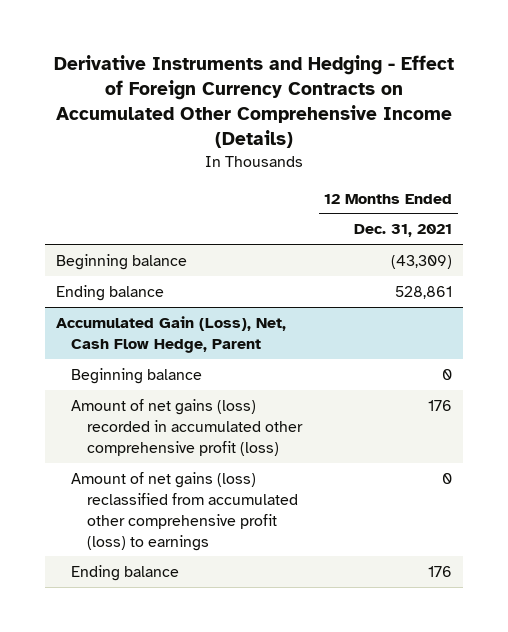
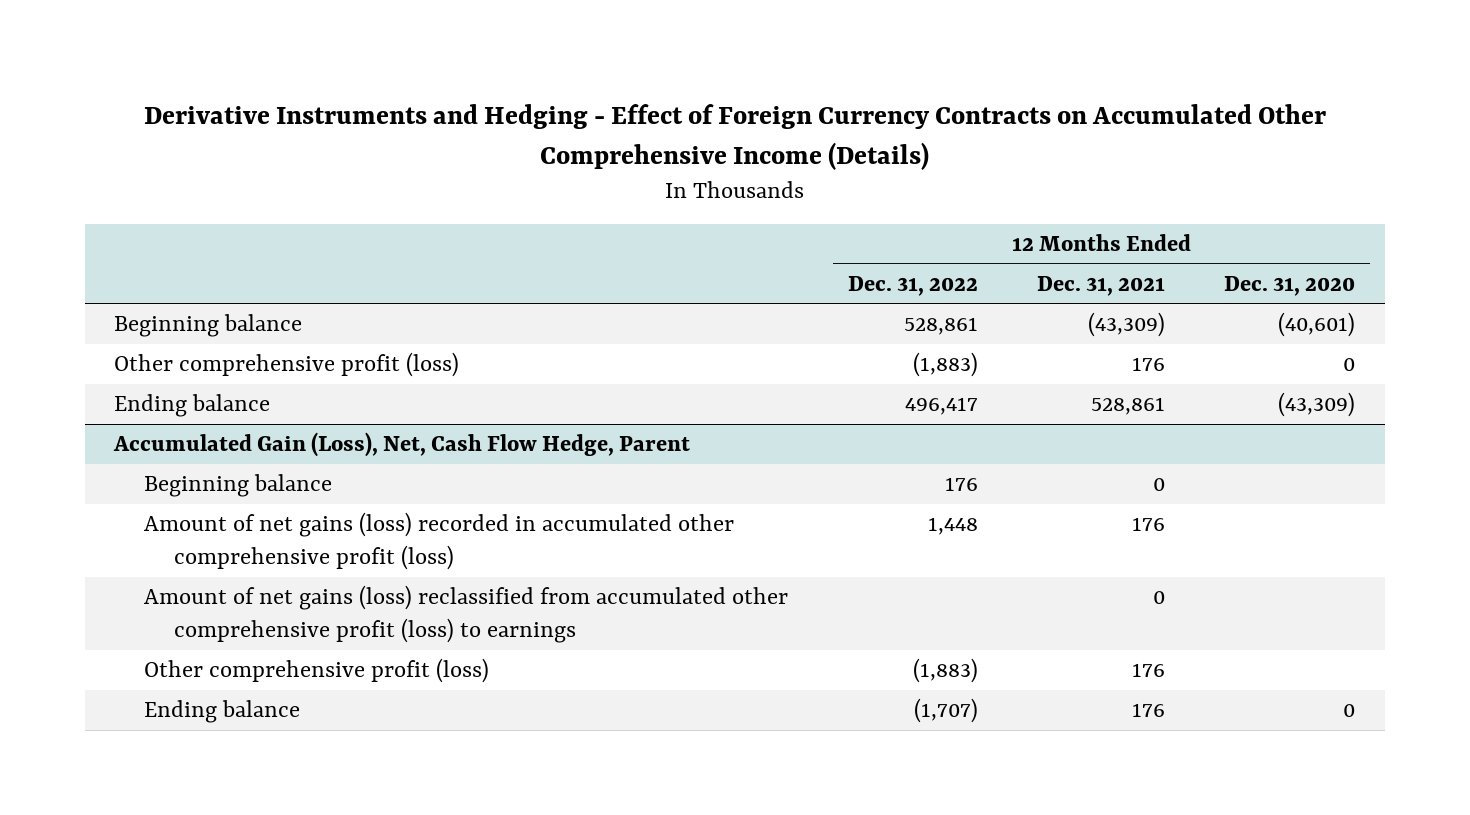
- | 12 Months Ended Dec. 31, 2021
+ | 12 Months Ended Dec. 31, 2022 | 12 Months Ended Dec. 31, 2021 | 12 Months Ended Dec. 31, 2020
+ Other comprehensive profit (loss) | (1,883) | 176 | 0
@ Accumulated Gain (Loss), Net, Cash Flow Hedge, Parent
+ Other comprehensive profit (loss) | (1,883) | 176 |

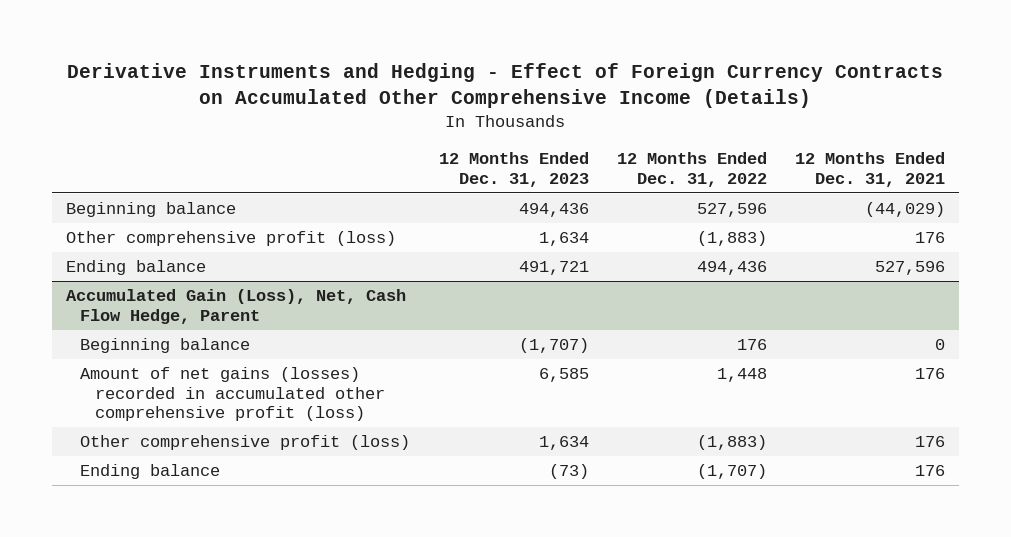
- | 12 Months Ended Dec. 31, 2022 | 12 Months Ended Dec. 31, 2021 | 12 Months Ended Dec. 31, 2020
+ | 12 Months Ended Dec. 31, 2023 | 12 Months Ended Dec. 31, 2022 | 12 Months Ended Dec. 31, 2021
- Beginning balance | 528,861 | (43,309) | (40,601)
+ Beginning balance | 494,436 | 527,596 | (44,029)
- Ending balance | 496,417 | 528,861 | (43,309)
+ Ending balance | 491,721 | 494,436 | 527,596
@ Accumulated Gain (Loss), Net, Cash Flow Hedge, Parent
- Amount of net gains (loss) recorded in accumulated other comprehensive profit (loss) | 1,448 | 176 |
- Amount of net gains (loss) reclassified from accumulated other comprehensive profit (loss) to earnings | | 0 |
+ Amount of net gains (losses) recorded in accumulated other comprehensive profit (loss) | 6,585 | 1,448 | 176

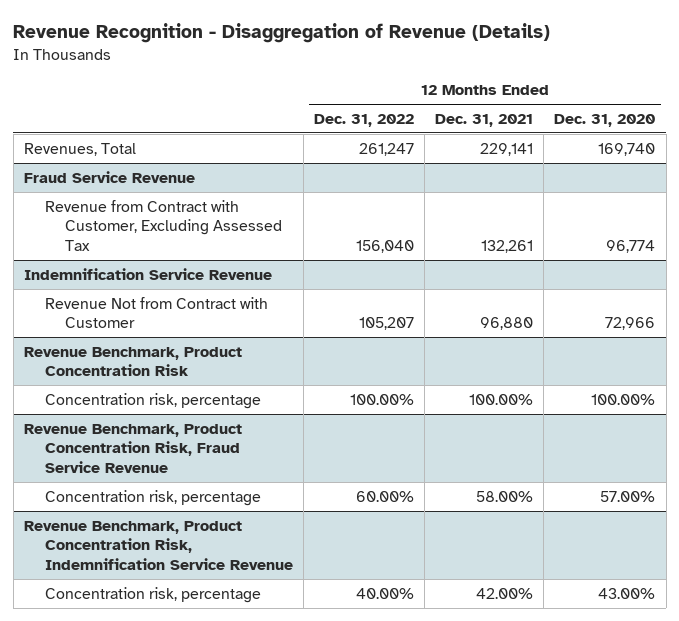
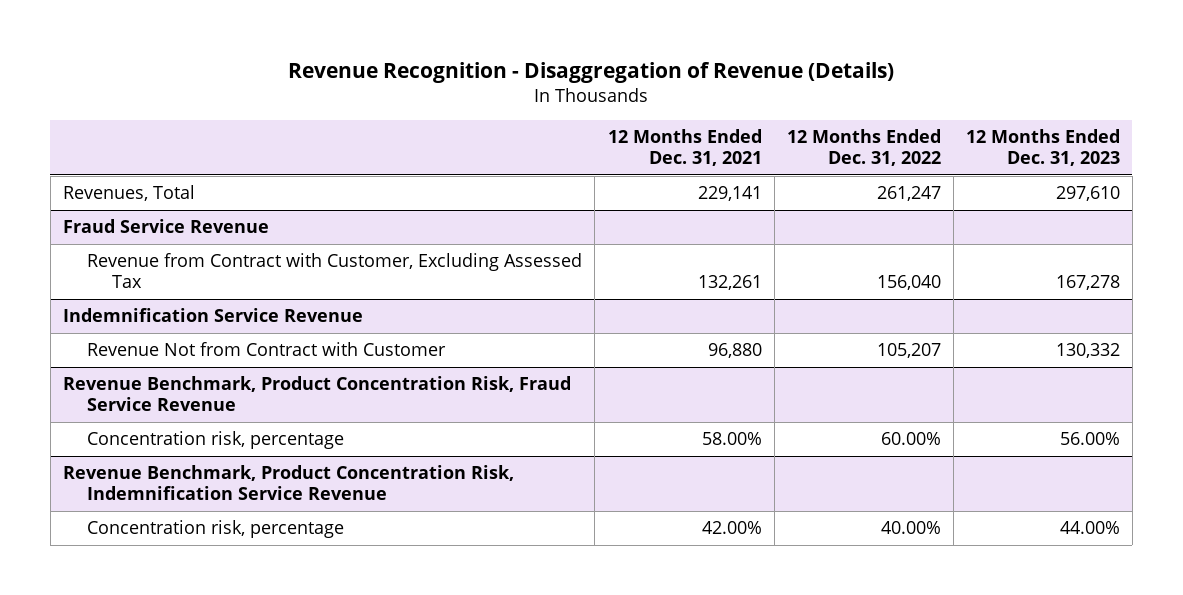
- | 12 Months Ended Dec. 31, 2022 | 12 Months Ended Dec. 31, 2021 | 12 Months Ended Dec. 31, 2020
+ | 12 Months Ended Dec. 31, 2021 | 12 Months Ended Dec. 31, 2022 | 12 Months Ended Dec. 31, 2023
- Revenue Benchmark, Product Concentration Risk
- Concentration risk, percentage | 100.00% | 100.00% | 100.00%

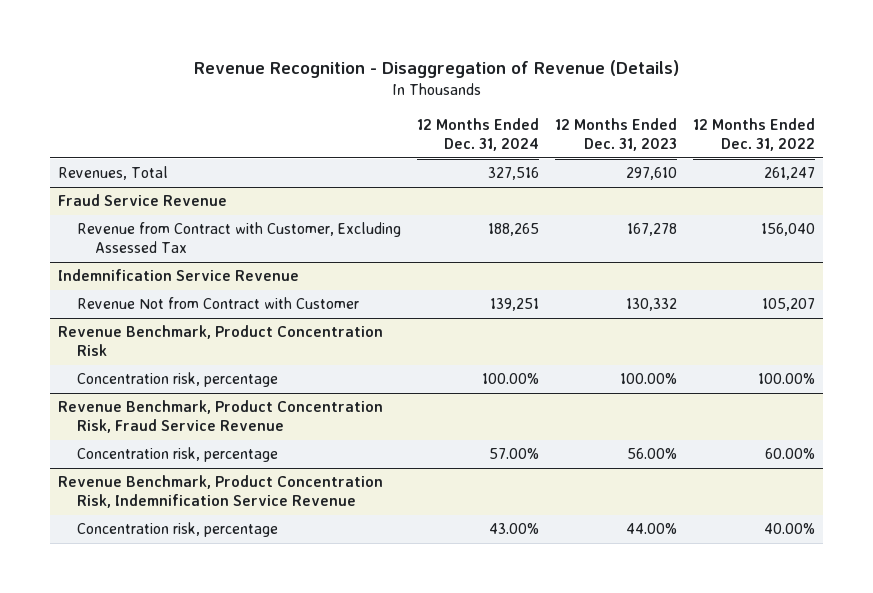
- | 12 Months Ended Dec. 31, 2021 | 12 Months Ended Dec. 31, 2022 | 12 Months Ended Dec. 31, 2023
+ | 12 Months Ended Dec. 31, 2024 | 12 Months Ended Dec. 31, 2023 | 12 Months Ended Dec. 31, 2022
+ Revenue Benchmark, Product Concentration Risk
+ Concentration risk, percentage | 100.00% | 100.00% | 100.00%

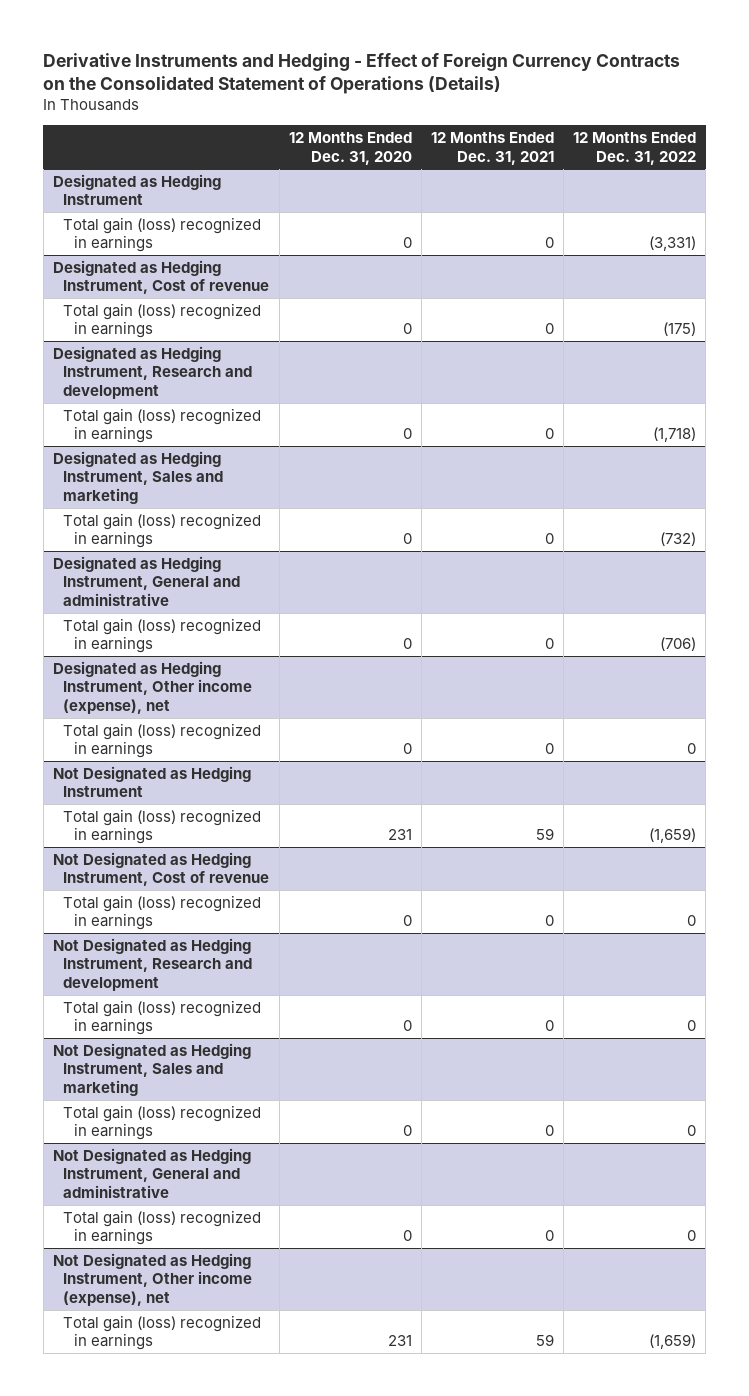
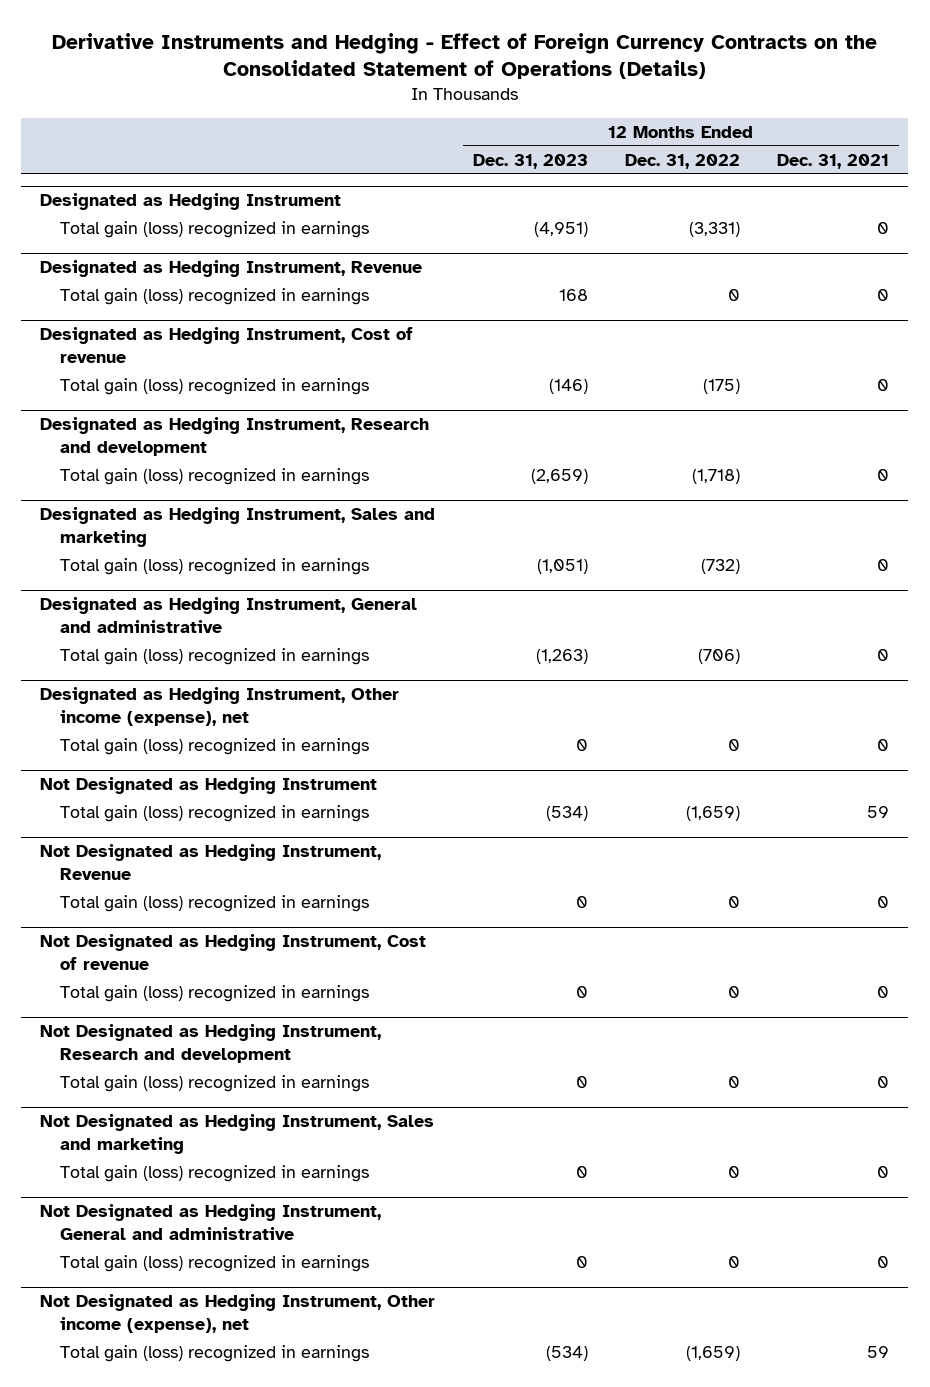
- | 12 Months Ended Dec. 31, 2020 | 12 Months Ended Dec. 31, 2021 | 12 Months Ended Dec. 31, 2022
+ | 12 Months Ended Dec. 31, 2023 | 12 Months Ended Dec. 31, 2022 | 12 Months Ended Dec. 31, 2021
+ Designated as Hedging Instrument, Revenue
+ Total gain (loss) recognized in earnings | 168 | 0 | 0
+ Not Designated as Hedging Instrument, Revenue
+ Total gain (loss) recognized in earnings | 0 | 0 | 0

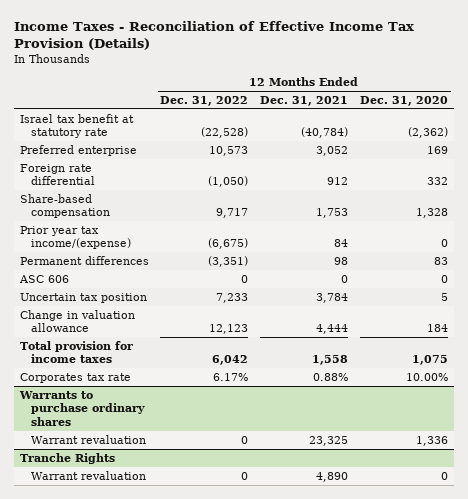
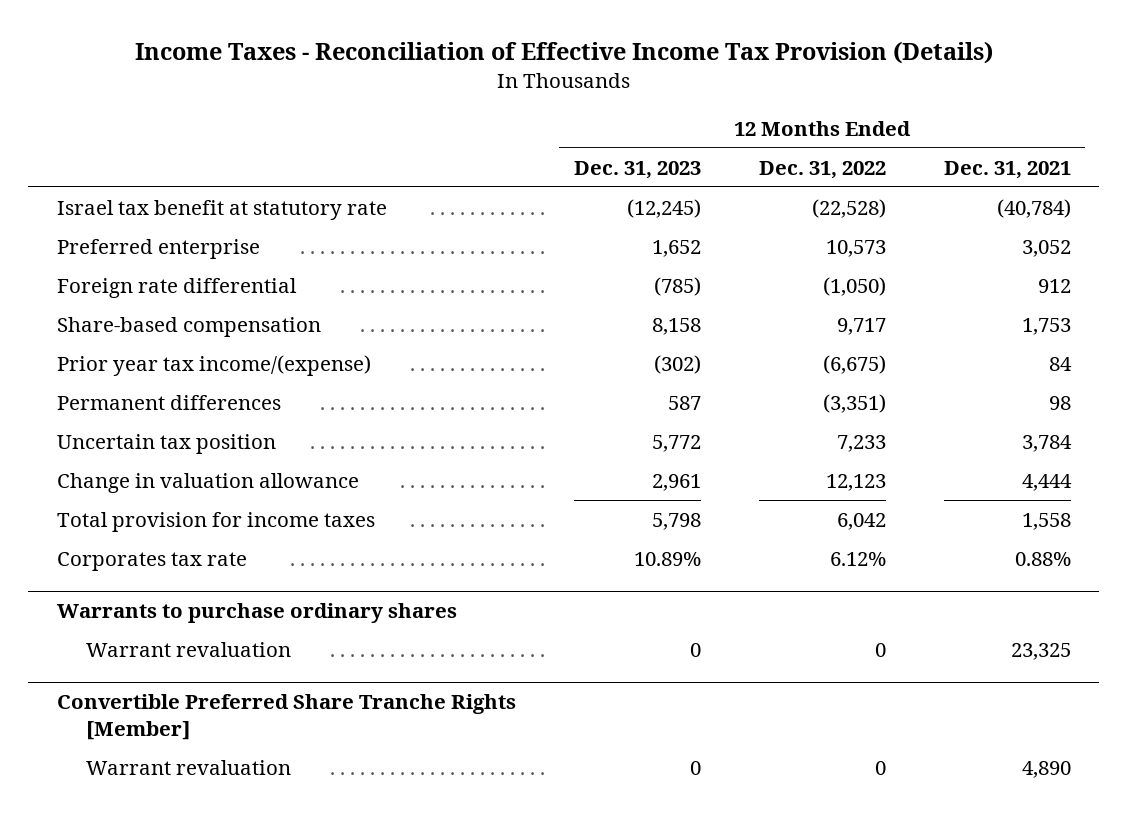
- | 12 Months Ended Dec. 31, 2022 | 12 Months Ended Dec. 31, 2021 | 12 Months Ended Dec. 31, 2020
+ | 12 Months Ended Dec. 31, 2023 | 12 Months Ended Dec. 31, 2022 | 12 Months Ended Dec. 31, 2021
- ASC 606 | 0 | 0 | 0
- Corporates tax rate | 6.17% | 0.88% | 10.00%
+ Corporates tax rate | 10.89% | 6.12% | 0.88%
- Tranche Rights
+ Convertible Preferred Share Tranche Rights [Member]

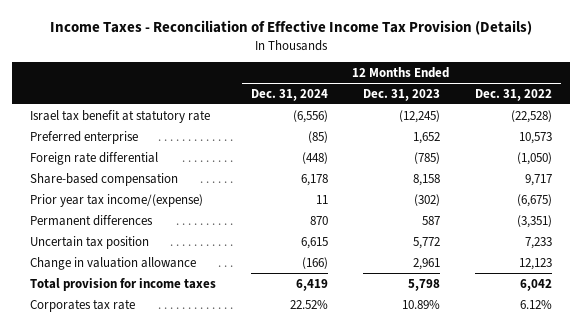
- | 12 Months Ended Dec. 31, 2023 | 12 Months Ended Dec. 31, 2022 | 12 Months Ended Dec. 31, 2021
+ | 12 Months Ended Dec. 31, 2024 | 12 Months Ended Dec. 31, 2023 | 12 Months Ended Dec. 31, 2022
- Warrants to purchase ordinary shares
- Warrant revaluation | 0 | 0 | 23,325
- Convertible Preferred Share Tranche Rights [Member]
- Warrant revaluation | 0 | 0 | 4,890

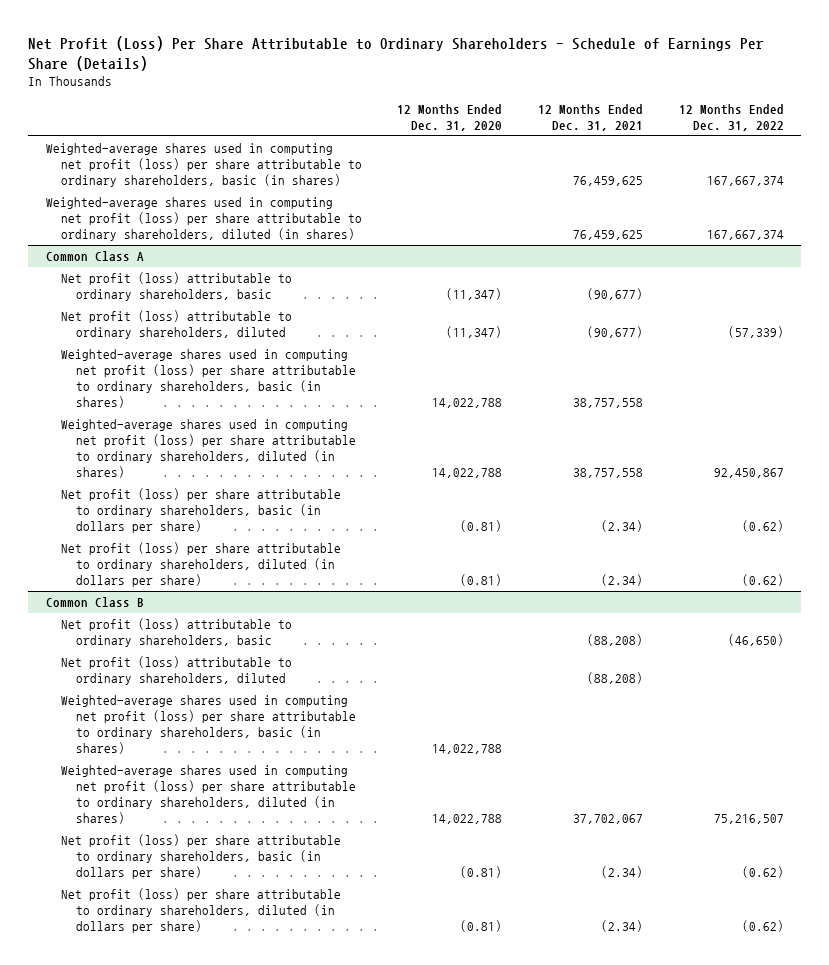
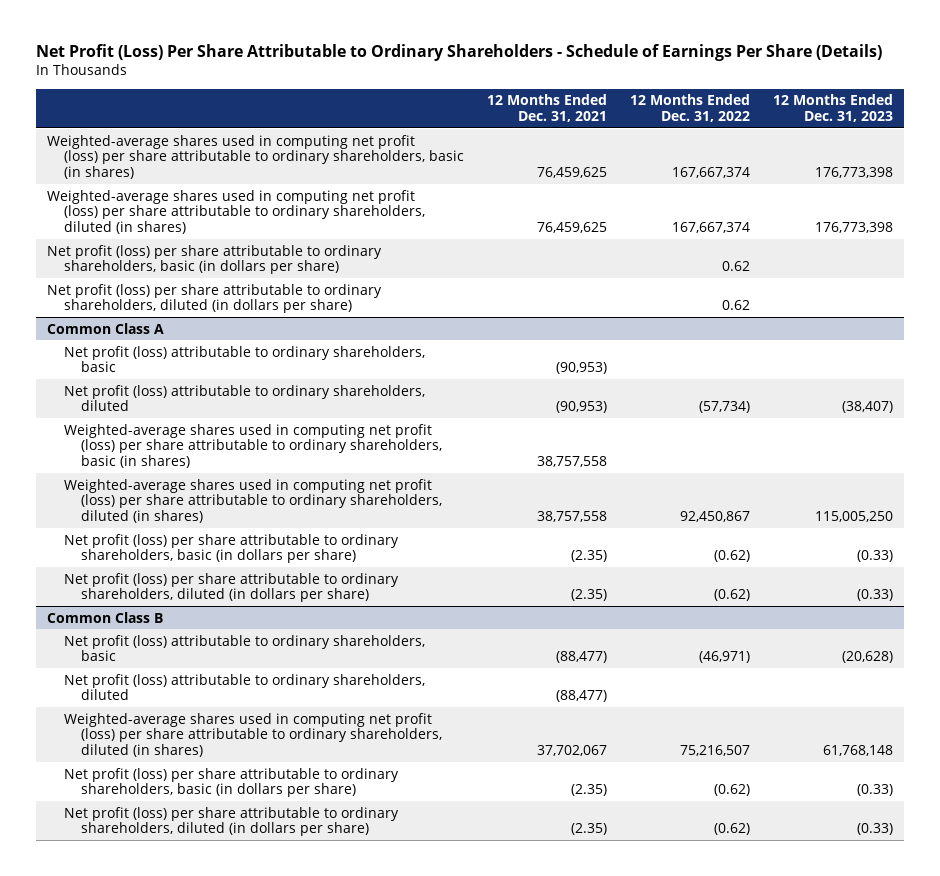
- | 12 Months Ended Dec. 31, 2020 | 12 Months Ended Dec. 31, 2021 | 12 Months Ended Dec. 31, 2022
+ | 12 Months Ended Dec. 31, 2021 | 12 Months Ended Dec. 31, 2022 | 12 Months Ended Dec. 31, 2023
+ Net profit (loss) per share attributable to ordinary shareholders, basic (in dollars per share) | | 0.62 |
+ Net profit (loss) per share attributable to ordinary shareholders, diluted (in dollars per share) | | 0.62 |
@ Common Class A
- Net profit (loss) attributable to ordinary shareholders, basic | (11,347) | (90,677) |
- Net profit (loss) attributable to ordinary shareholders, diluted | (11,347) | (90,677) | (57,339)
+ Net profit (loss) attributable to ordinary shareholders, basic | (90,953) | |
+ Net profit (loss) attributable to ordinary shareholders, diluted | (90,953) | (57,734) | (38,407)
- Net profit (loss) per share attributable to ordinary shareholders, basic (in dollars per share) | (0.81) | (2.34) | (0.62)
- Net profit (loss) per share attributable to ordinary shareholders, diluted (in dollars per share) | (0.81) | (2.34) | (0.62)
+ Net profit (loss) per share attributable to ordinary shareholders, basic (in dollars per share) | (2.35) | (0.62) | (0.33)
+ Net profit (loss) per share attributable to ordinary shareholders, diluted (in dollars per share) | (2.35) | (0.62) | (0.33)
@ Common Class B
- Net profit (loss) attributable to ordinary shareholders, basic | | (88,208) | (46,650)
- Net profit (loss) attributable to ordinary shareholders, diluted | | (88,208) |
- Weighted-average shares used in computing net profit (loss) per share attributable to ordinary shareholders, basic (in shares) | 14,022,788 | |
+ Net profit (loss) attributable to ordinary shareholders, basic | (88,477) | (46,971) | (20,628)
+ Net profit (loss) attributable to ordinary shareholders, diluted | (88,477) | |
- Net profit (loss) per share attributable to ordinary shareholders, basic (in dollars per share) | (0.81) | (2.34) | (0.62)
- Net profit (loss) per share attributable to ordinary shareholders, diluted (in dollars per share) | (0.81) | (2.34) | (0.62)
+ Net profit (loss) per share attributable to ordinary shareholders, basic (in dollars per share) | (2.35) | (0.62) | (0.33)
+ Net profit (loss) per share attributable to ordinary shareholders, diluted (in dollars per share) | (2.35) | (0.62) | (0.33)

